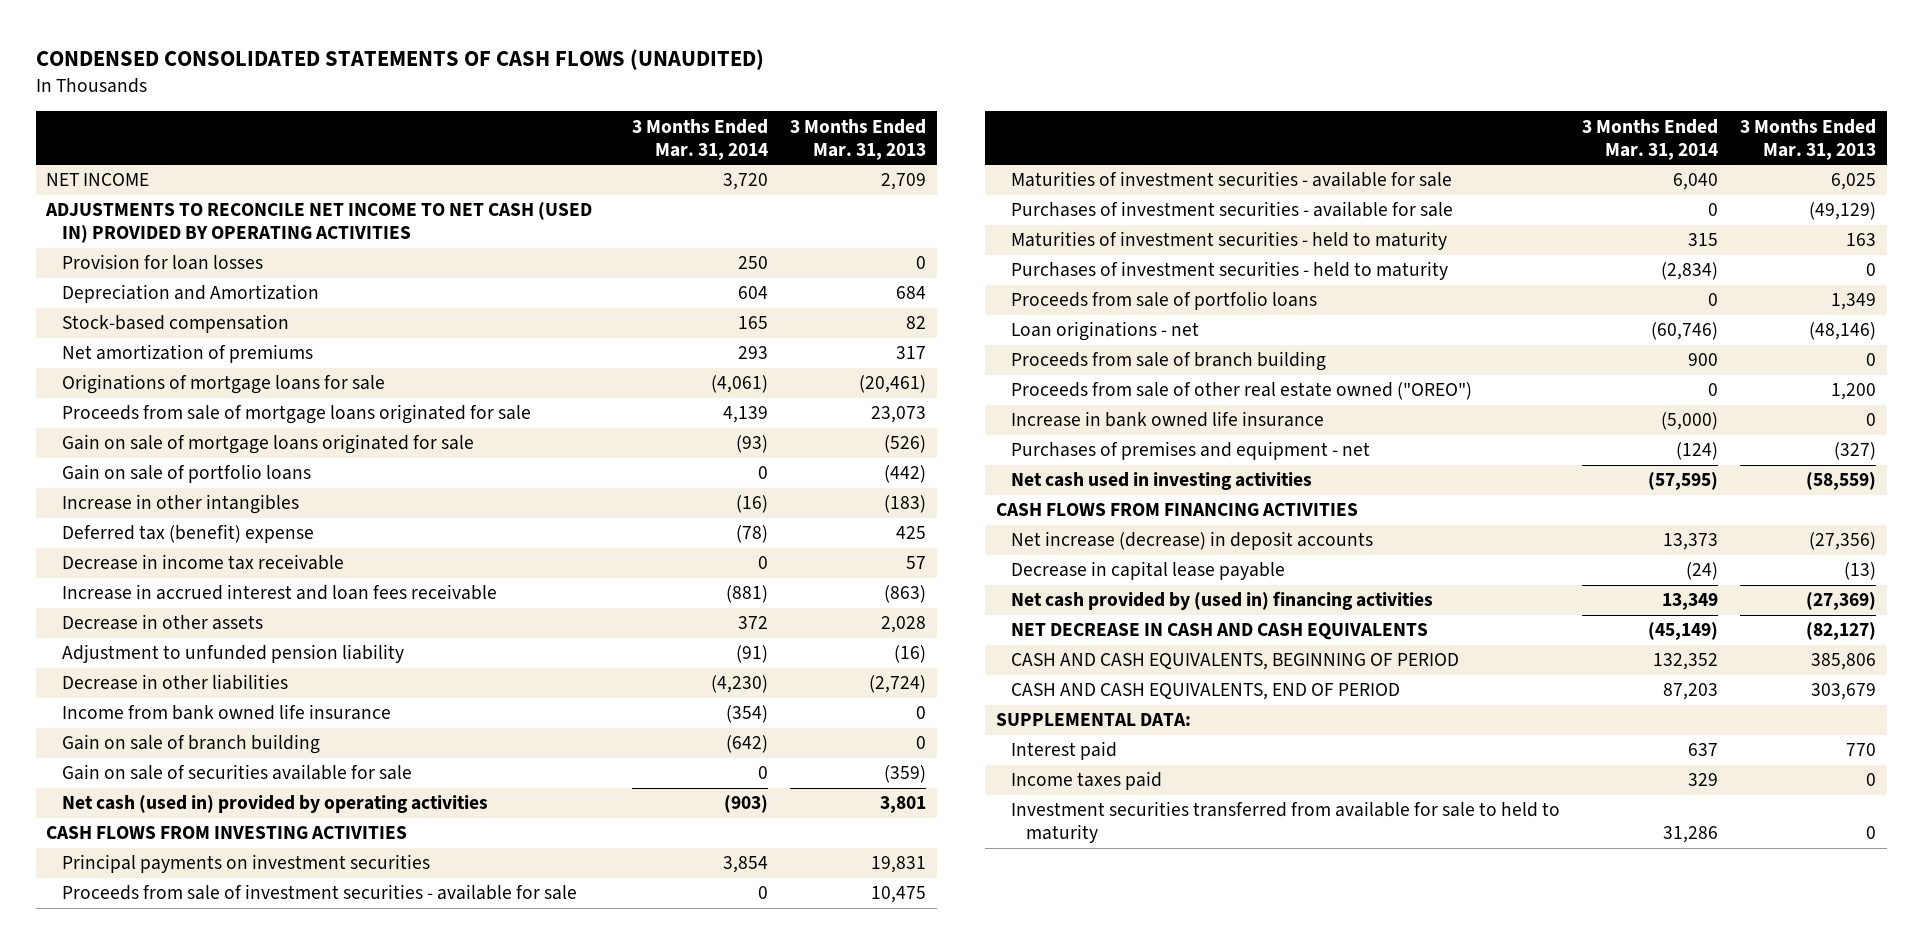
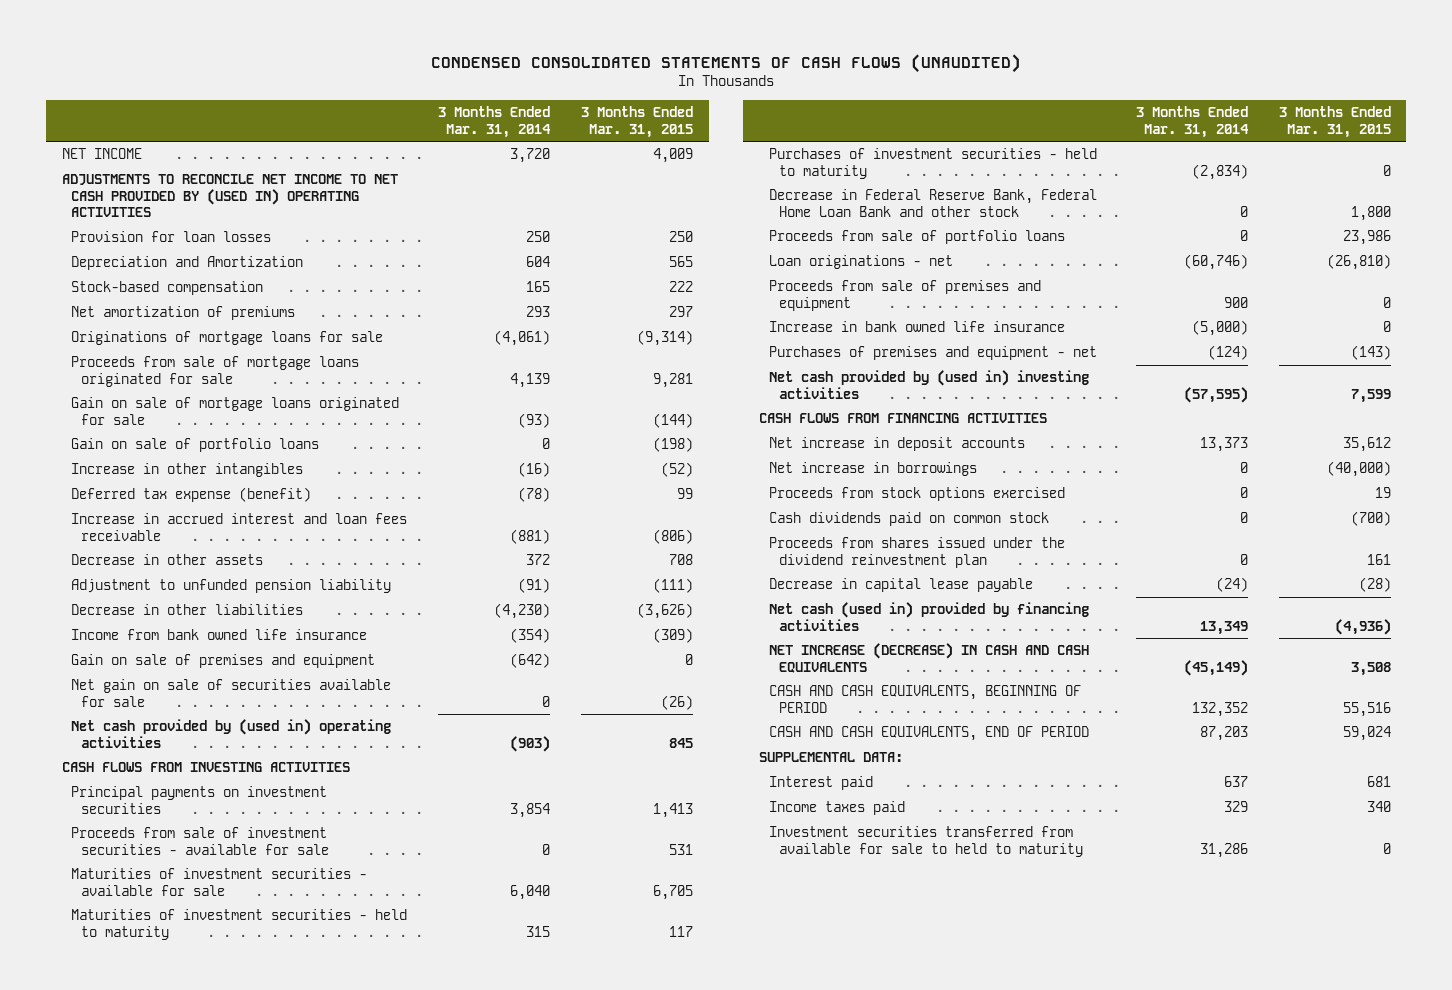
- | 3 Months Ended Mar. 31, 2014 | 3 Months Ended Mar. 31, 2013
+ | 3 Months Ended Mar. 31, 2014 | 3 Months Ended Mar. 31, 2015
- ADJUSTMENTS TO RECONCILE NET INCOME TO NET CASH (USED IN) PROVIDED BY OPERATING ACTIVITIES
+ ADJUSTMENTS TO RECONCILE NET INCOME TO NET CASH PROVIDED BY (USED IN) OPERATING ACTIVITIES
- Deferred tax (benefit) expense | (78) | 425
- Decrease in income tax receivable | 0 | 57
+ Deferred tax expense (benefit) | (78) | 99
- Gain on sale of branch building | (642) | 0
- Gain on sale of securities available for sale | 0 | (359)
- Net cash (used in) provided by operating activities | (903) | 3,801
+ Gain on sale of premises and equipment | (642) | 0
+ Net gain on sale of securities available for sale | 0 | (26)
+ Net cash provided by (used in) operating activities | (903) | 845
- Purchases of investment securities - available for sale | 0 | (49,129)
+ Decrease in Federal Reserve Bank, Federal Home Loan Bank and other stock | 0 | 1,800
- Proceeds from sale of branch building | 900 | 0
- Proceeds from sale of other real estate owned ("OREO") | 0 | 1,200
+ Proceeds from sale of premises and equipment | 900 | 0
- Net cash used in investing activities | (57,595) | (58,559)
+ Net cash provided by (used in) investing activities | (57,595) | 7,599
- Net increase (decrease) in deposit accounts | 13,373 | (27,356)
+ Net increase in deposit accounts | 13,373 | 35,612
+ Net increase in borrowings | 0 | (40,000)
+ Proceeds from stock options exercised | 0 | 19
+ Cash dividends paid on common stock | 0 | (700)
+ Proceeds from shares issued under the dividend reinvestment plan | 0 | 161
- Net cash provided by (used in) financing activities | 13,349 | (27,369)
- NET DECREASE IN CASH AND CASH EQUIVALENTS | (45,149) | (82,127)
+ Net cash (used in) provided by financing activities | 13,349 | (4,936)
+ NET INCREASE (DECREASE) IN CASH AND CASH EQUIVALENTS | (45,149) | 3,508

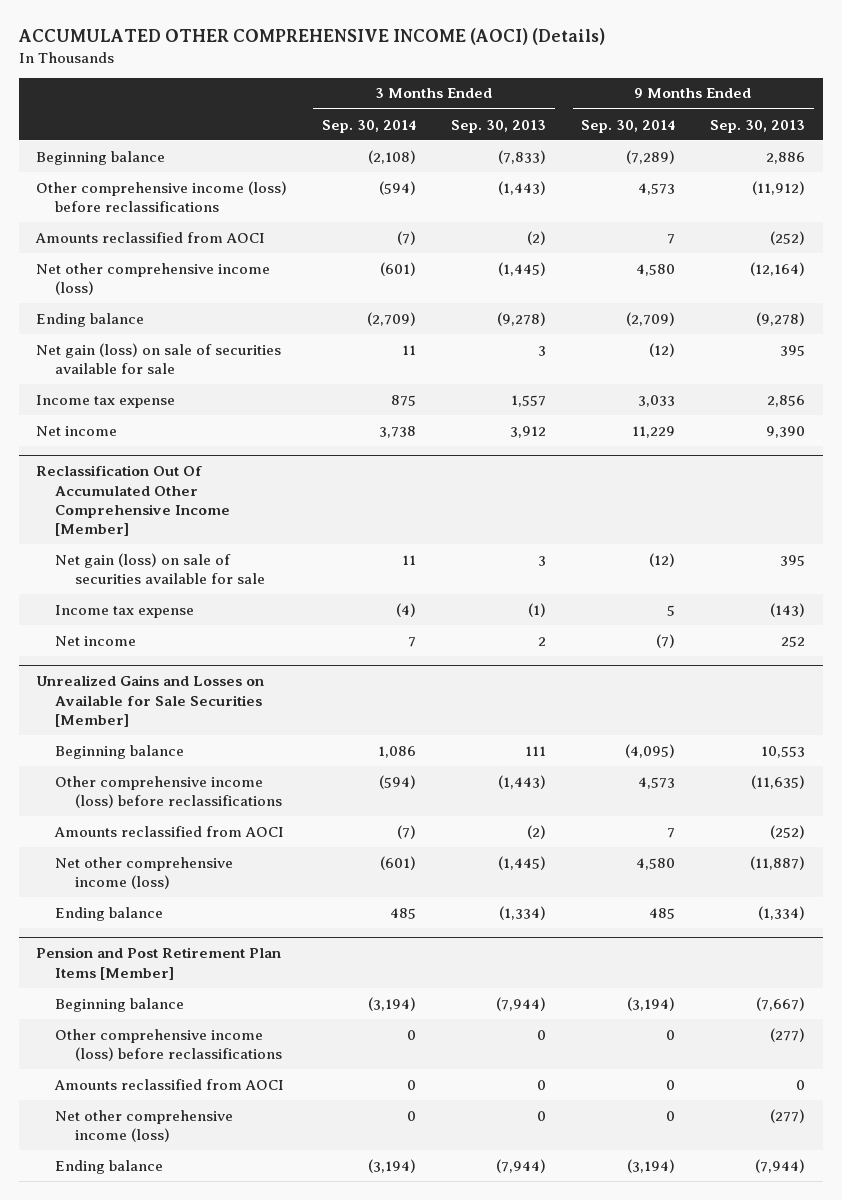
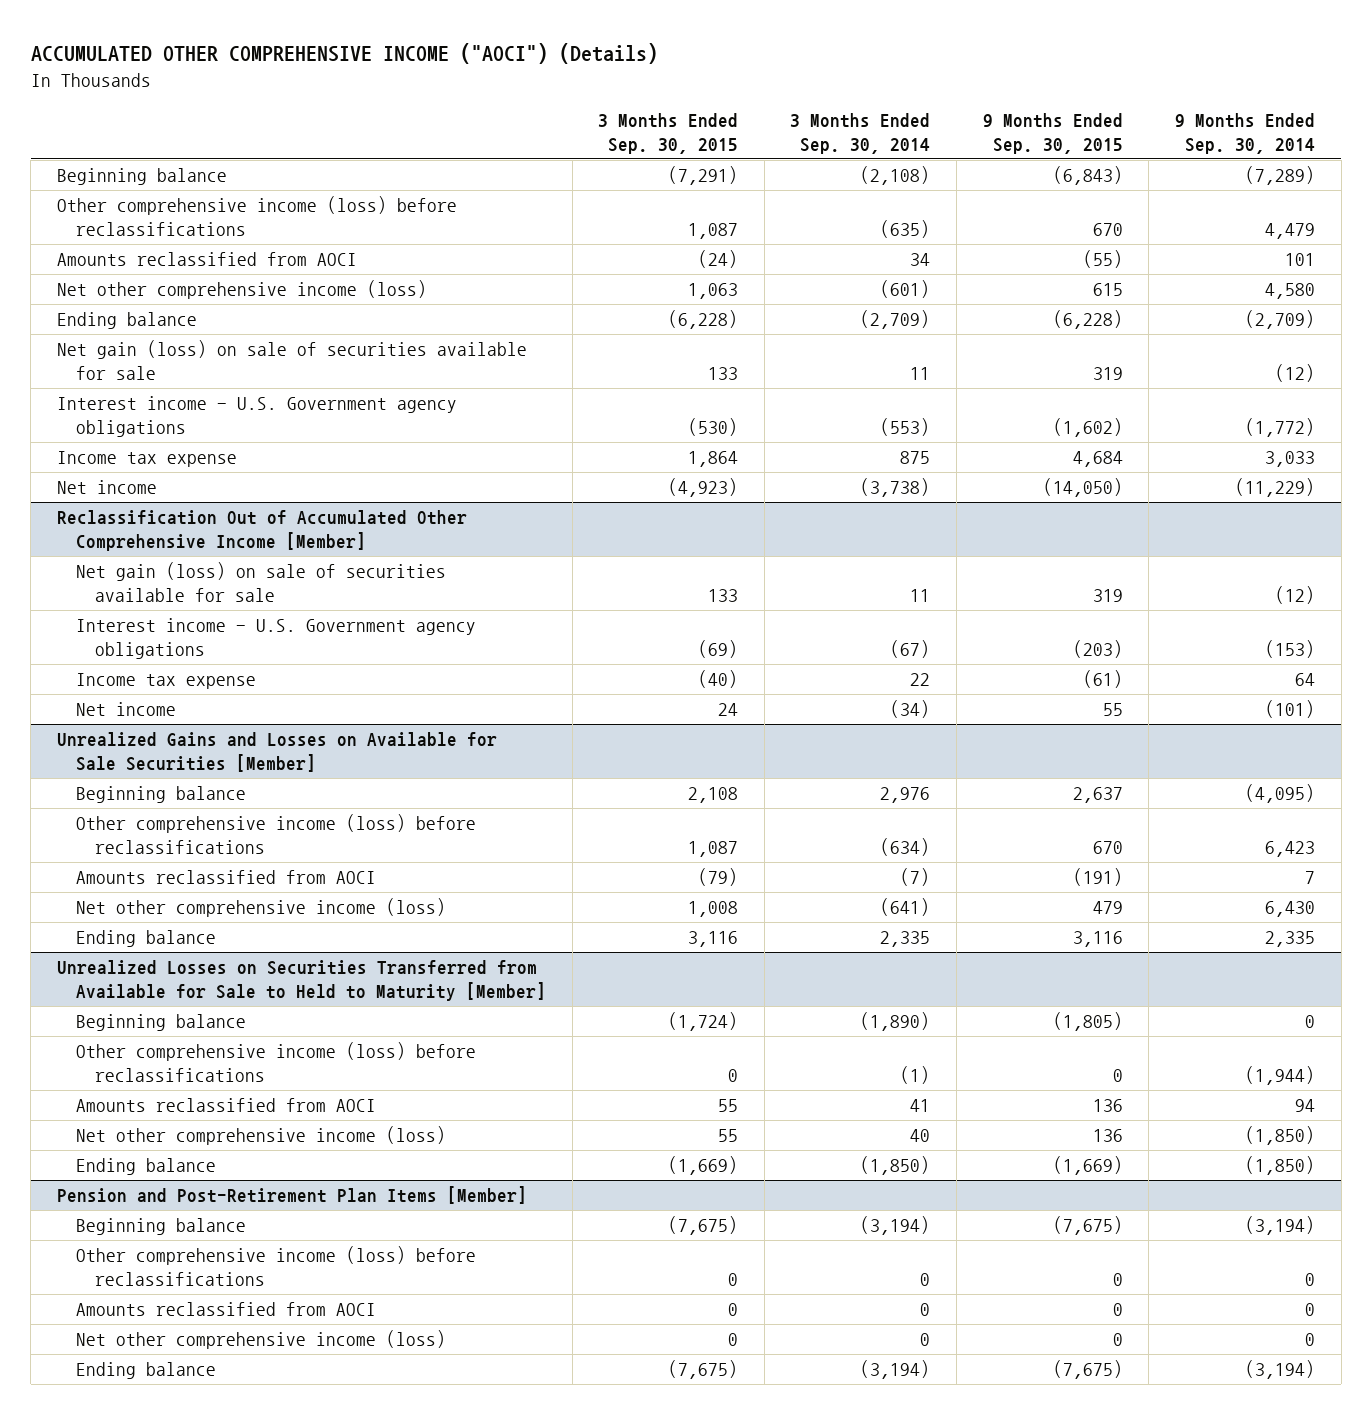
- ACCUMULATED OTHER COMPREHENSIVE INCOME (AOCI) (Details)
+ ACCUMULATED OTHER COMPREHENSIVE INCOME ("AOCI") (Details)
- | 3 Months Ended Sep. 30, 2014 | 3 Months Ended Sep. 30, 2013 | 9 Months Ended Sep. 30, 2014 | 9 Months Ended Sep. 30, 2013
+ | 3 Months Ended Sep. 30, 2015 | 3 Months Ended Sep. 30, 2014 | 9 Months Ended Sep. 30, 2015 | 9 Months Ended Sep. 30, 2014
- Other comprehensive income (loss) before reclassifications | (594) | (1,443) | 4,573 | (11,912)
- Amounts reclassified from AOCI | (7) | (2) | 7 | (252)
+ Other comprehensive income (loss) before reclassifications | 1,087 | (635) | 670 | 4,479
+ Amounts reclassified from AOCI | (24) | 34 | (55) | 101
+ Interest income - U.S. Government agency obligations | (530) | (553) | (1,602) | (1,772)
- Net income | 3,738 | 3,912 | 11,229 | 9,390
- Reclassification Out Of Accumulated Other Comprehensive Income [Member]
+ Net income | (4,923) | (3,738) | (14,050) | (11,229)
+ Reclassification Out of Accumulated Other Comprehensive Income [Member]
- Income tax expense | (4) | (1) | 5 | (143)
- Net income | 7 | 2 | (7) | 252
+ Interest income - U.S. Government agency obligations | (69) | (67) | (203) | (153)
+ Income tax expense | (40) | 22 | (61) | 64
+ Net income | 24 | (34) | 55 | (101)
@ Unrealized Gains and Losses on Available for Sale Securities [Member]
- Beginning balance | 1,086 | 111 | (4,095) | 10,553
- Other comprehensive income (loss) before reclassifications | (594) | (1,443) | 4,573 | (11,635)
+ Beginning balance | 2,108 | 2,976 | 2,637 | (4,095)
+ Other comprehensive income (loss) before reclassifications | 1,087 | (634) | 670 | 6,423
- Net other comprehensive income (loss) | (601) | (1,445) | 4,580 | (11,887)
- Ending balance | 485 | (1,334) | 485 | (1,334)
- Pension and Post Retirement Plan Items [Member]
@ Unrealized Gains and Losses on Available for Sale Securities [Member]
+ Net other comprehensive income (loss) | 1,008 | (641) | 479 | 6,430
+ Ending balance | 3,116 | 2,335 | 3,116 | 2,335
+ Unrealized Losses on Securities Transferred from Available for Sale to Held to Maturity [Member]
+ Beginning balance | (1,724) | (1,890) | (1,805) | 0
+ Other comprehensive income (loss) before reclassifications | 0 | (1) | 0 | (1,944)
+ Amounts reclassified from AOCI | 55 | 41 | 136 | 94
+ Net other comprehensive income (loss) | 55 | 40 | 136 | (1,850)
+ Ending balance | (1,669) | (1,850) | (1,669) | (1,850)
+ Pension and Post-Retirement Plan Items [Member]

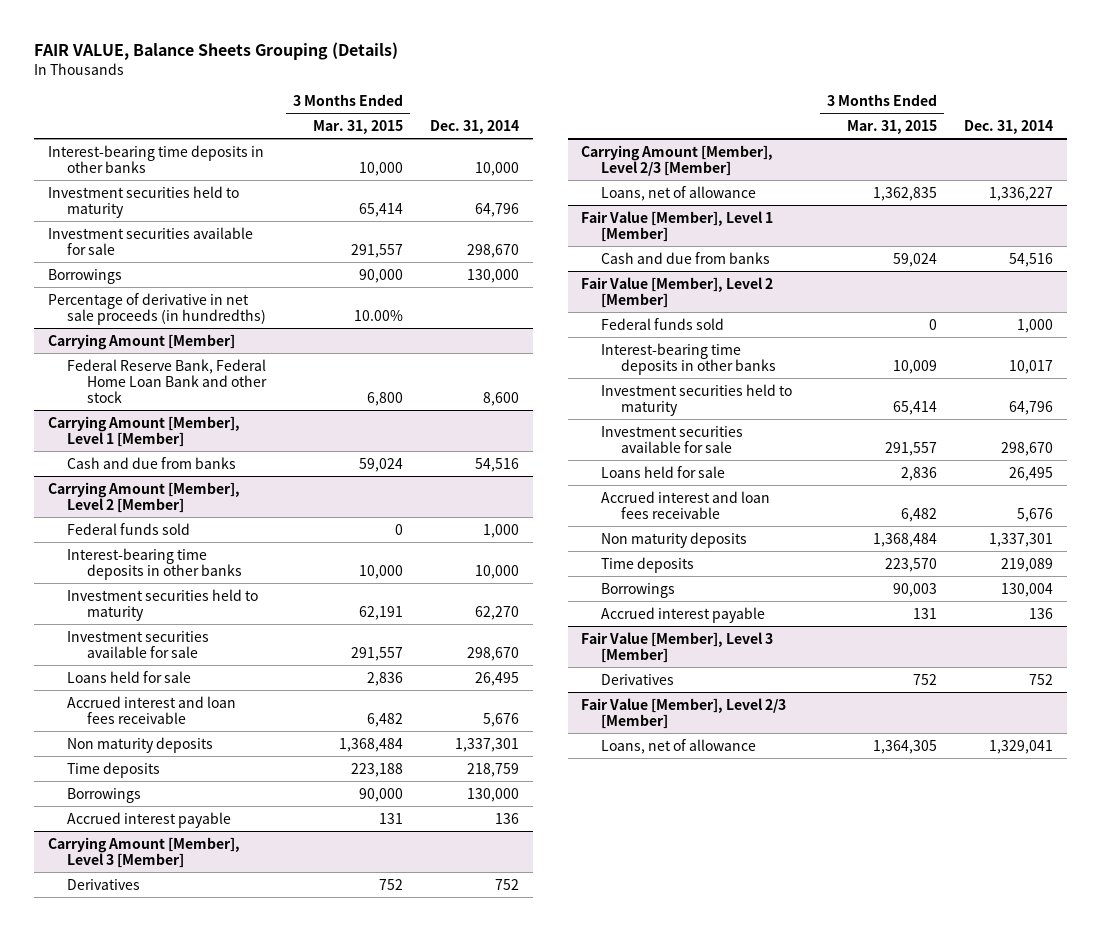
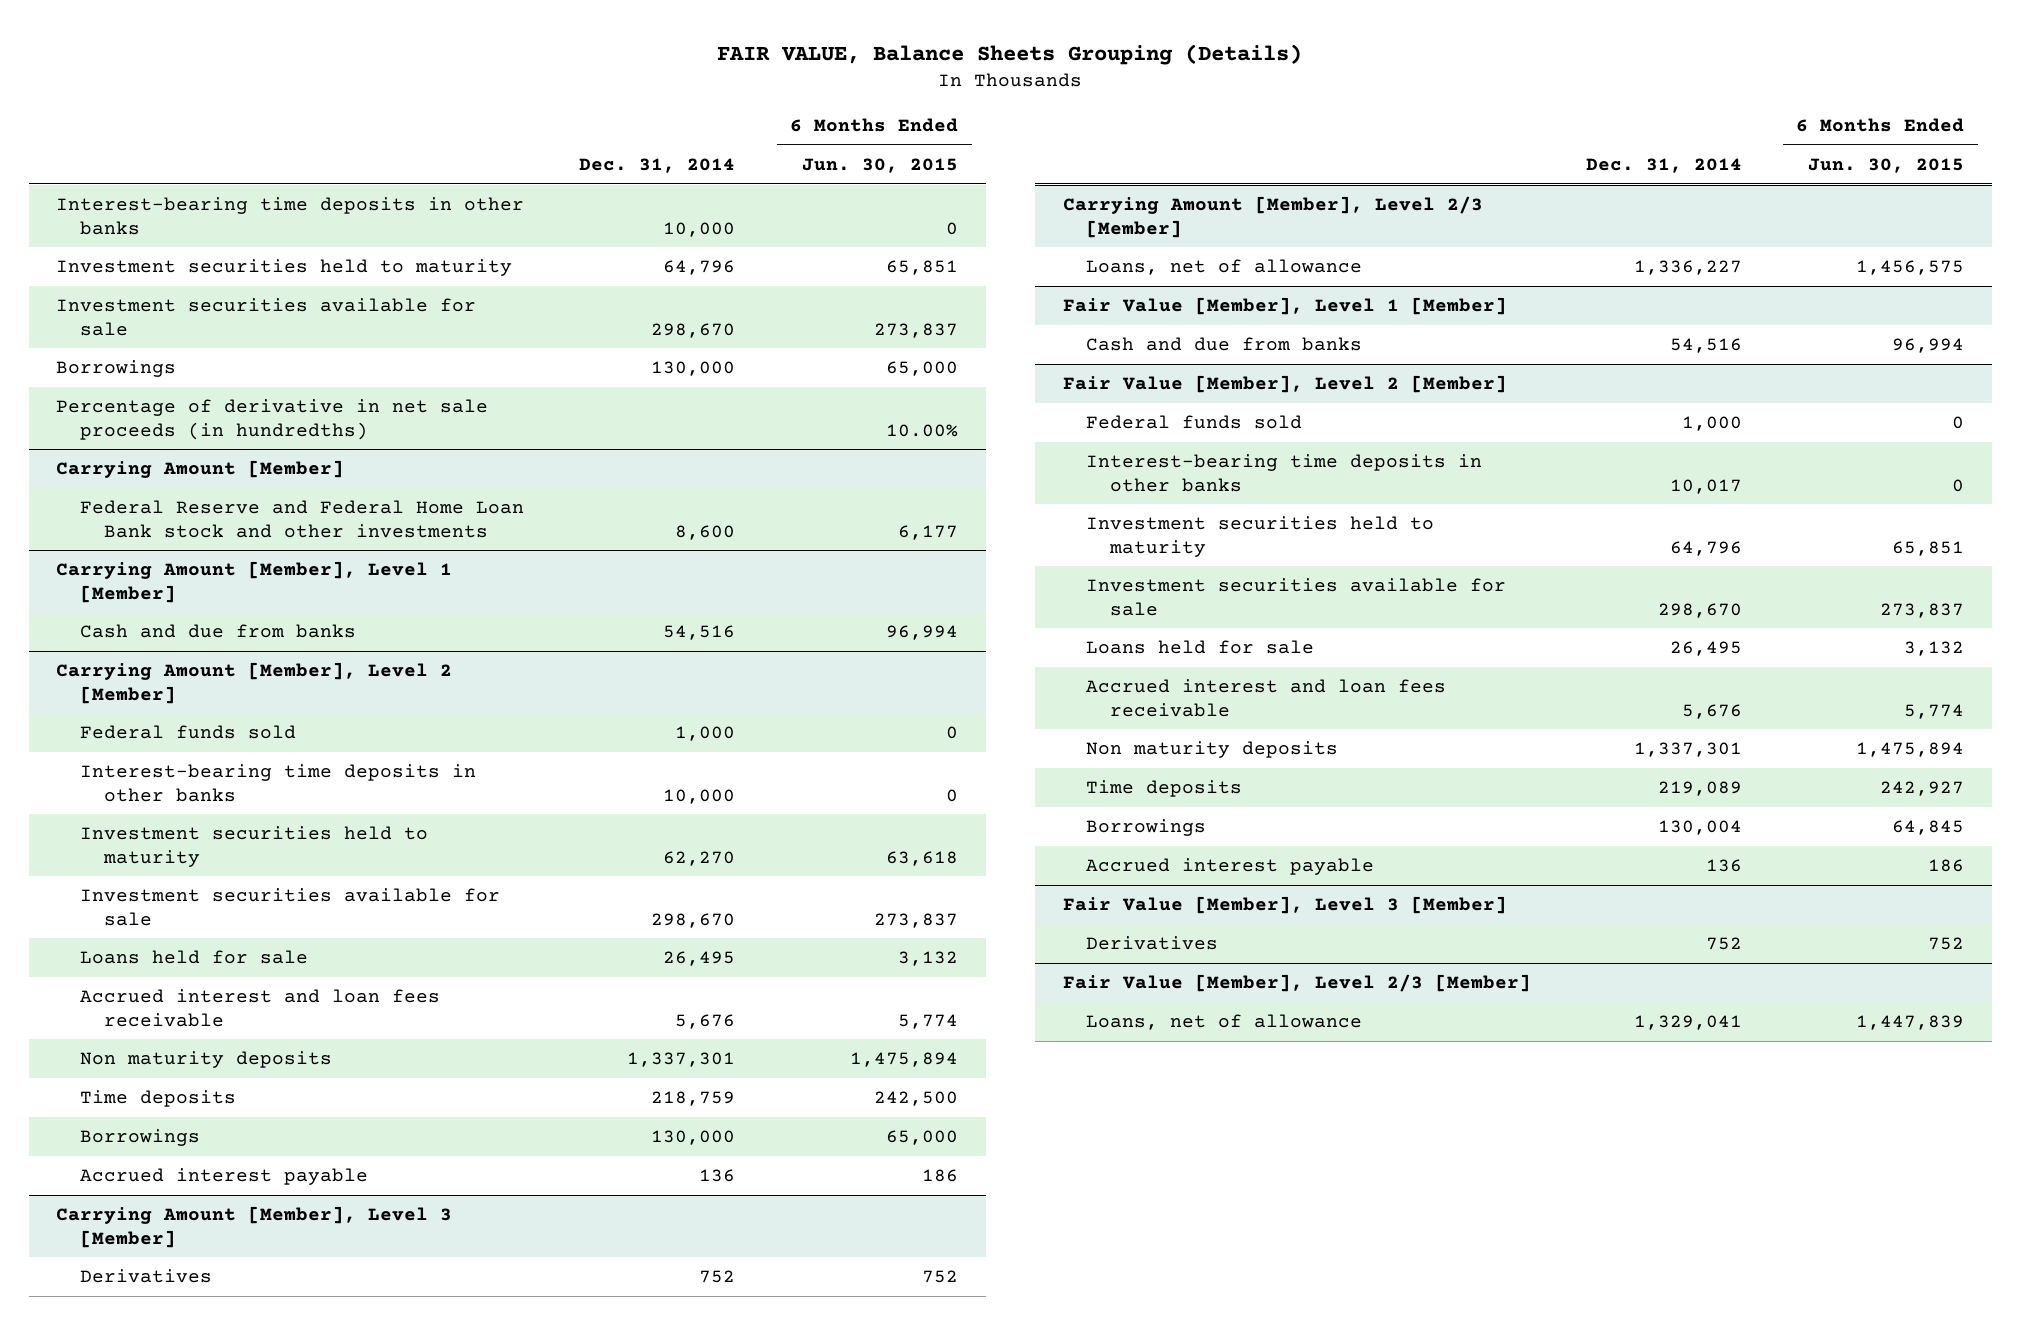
- | 3 Months Ended Mar. 31, 2015 | Dec. 31, 2014
+ | Dec. 31, 2014 | 6 Months Ended Jun. 30, 2015
@ Carrying Amount [Member]
- Federal Reserve Bank, Federal Home Loan Bank and other stock | 6,800 | 8,600
+ Federal Reserve and Federal Home Loan Bank stock and other investments | 8,600 | 6,177

